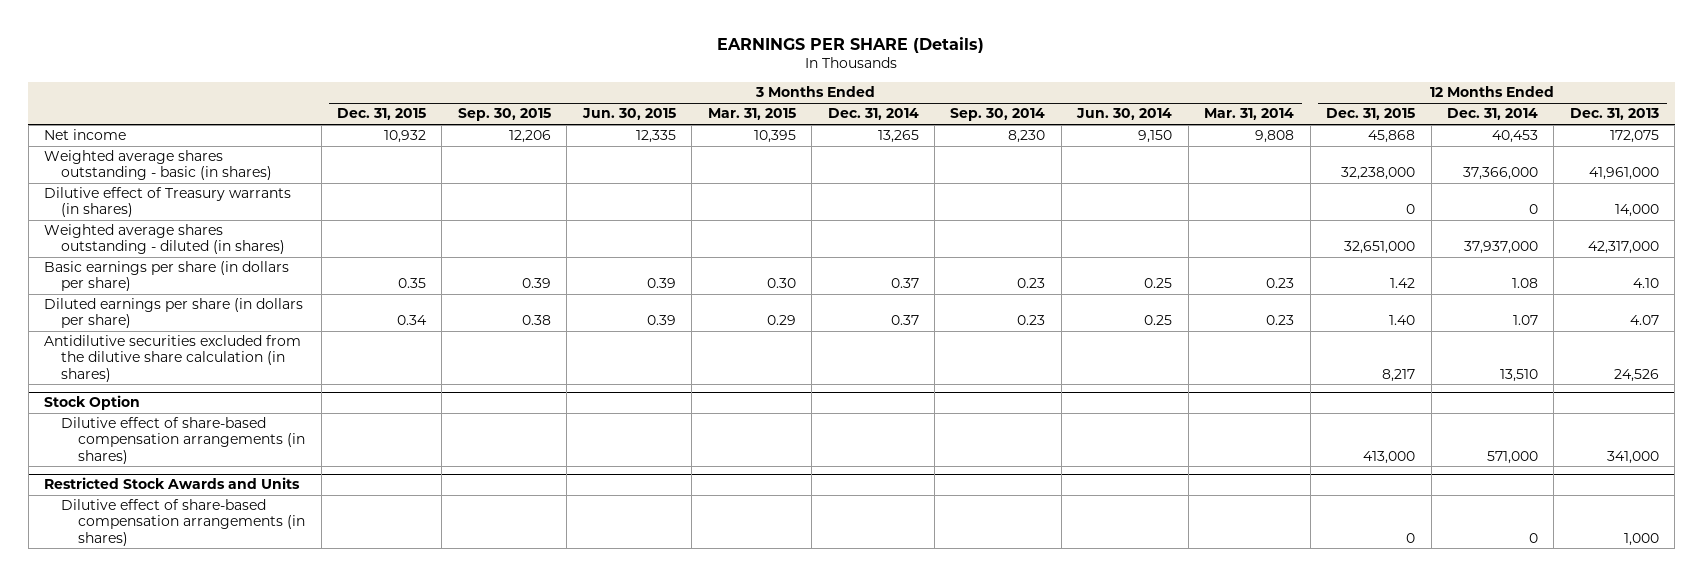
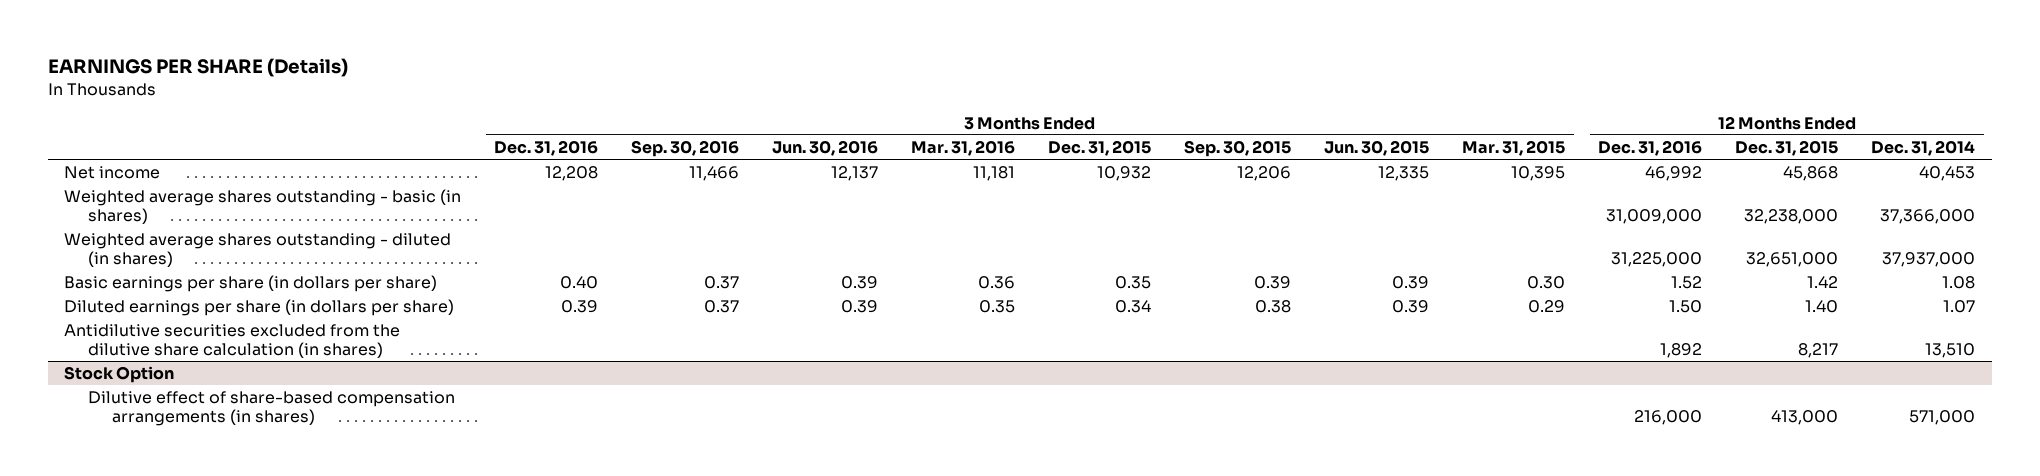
- | 3 Months Ended Dec. 31, 2015 | 3 Months Ended Sep. 30, 2015 | 3 Months Ended Jun. 30, 2015 | 3 Months Ended Mar. 31, 2015 | 3 Months Ended Dec. 31, 2014 | 3 Months Ended Sep. 30, 2014 | 3 Months Ended Jun. 30, 2014 | 3 Months Ended Mar. 31, 2014 | 12 Months Ended Dec. 31, 2015 | 12 Months Ended Dec. 31, 2014 | 12 Months Ended Dec. 31, 2013
+ | 3 Months Ended Dec. 31, 2016 | 3 Months Ended Sep. 30, 2016 | 3 Months Ended Jun. 30, 2016 | 3 Months Ended Mar. 31, 2016 | 3 Months Ended Dec. 31, 2015 | 3 Months Ended Sep. 30, 2015 | 3 Months Ended Jun. 30, 2015 | 3 Months Ended Mar. 31, 2015 | 12 Months Ended Dec. 31, 2016 | 12 Months Ended Dec. 31, 2015 | 12 Months Ended Dec. 31, 2014
- Dilutive effect of Treasury warrants (in shares) | | | | | | | | | 0 | 0 | 14,000
- Restricted Stock Awards and Units
- Dilutive effect of share-based compensation arrangements (in shares) | | | | | | | | | 0 | 0 | 1,000

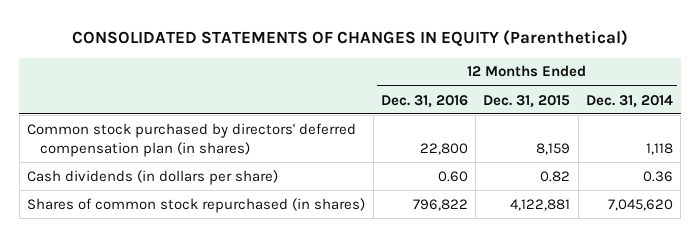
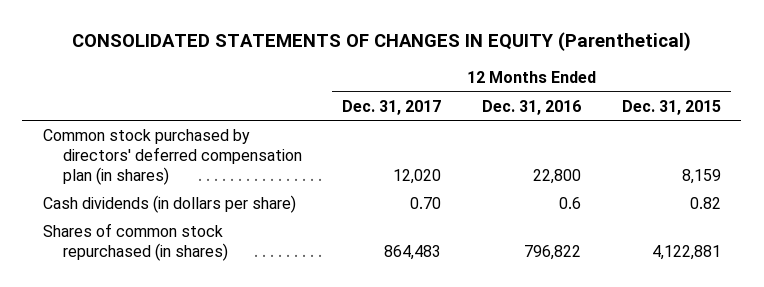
- | 12 Months Ended Dec. 31, 2016 | 12 Months Ended Dec. 31, 2015 | 12 Months Ended Dec. 31, 2014
+ | 12 Months Ended Dec. 31, 2017 | 12 Months Ended Dec. 31, 2016 | 12 Months Ended Dec. 31, 2015
- Cash dividends (in dollars per share) | 0.60 | 0.82 | 0.36
+ Cash dividends (in dollars per share) | 0.70 | 0.6 | 0.82

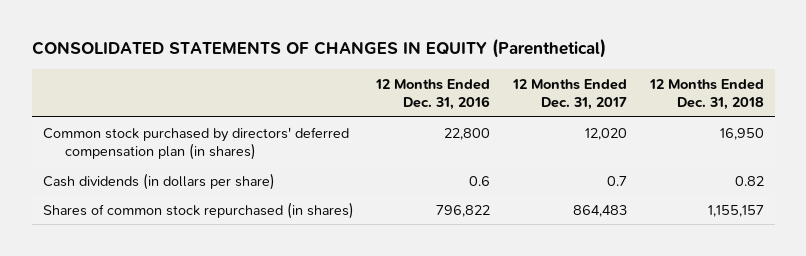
- | 12 Months Ended Dec. 31, 2017 | 12 Months Ended Dec. 31, 2016 | 12 Months Ended Dec. 31, 2015
+ | 12 Months Ended Dec. 31, 2016 | 12 Months Ended Dec. 31, 2017 | 12 Months Ended Dec. 31, 2018
- Cash dividends (in dollars per share) | 0.70 | 0.6 | 0.82
+ Cash dividends (in dollars per share) | 0.6 | 0.7 | 0.82

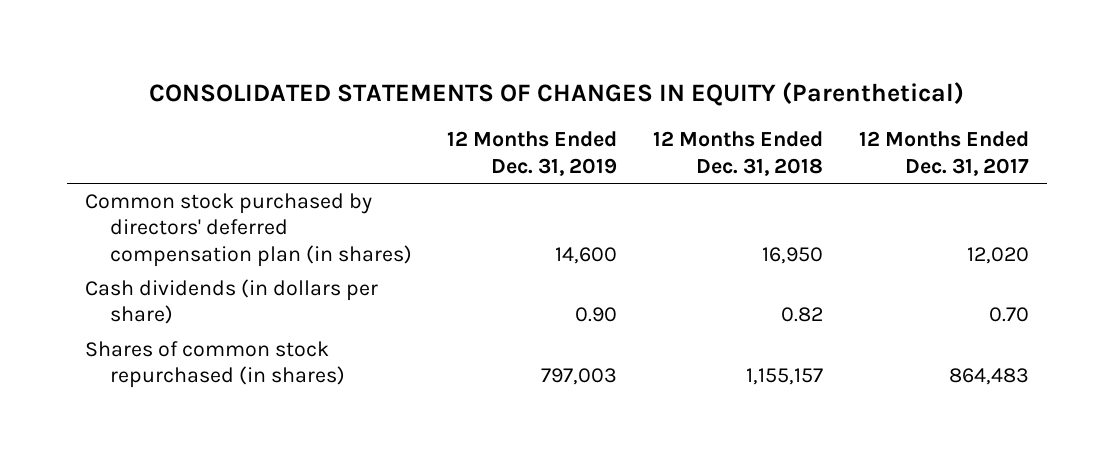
- | 12 Months Ended Dec. 31, 2016 | 12 Months Ended Dec. 31, 2017 | 12 Months Ended Dec. 31, 2018
+ | 12 Months Ended Dec. 31, 2019 | 12 Months Ended Dec. 31, 2018 | 12 Months Ended Dec. 31, 2017
- Cash dividends (in dollars per share) | 0.6 | 0.7 | 0.82
+ Cash dividends (in dollars per share) | 0.90 | 0.82 | 0.70

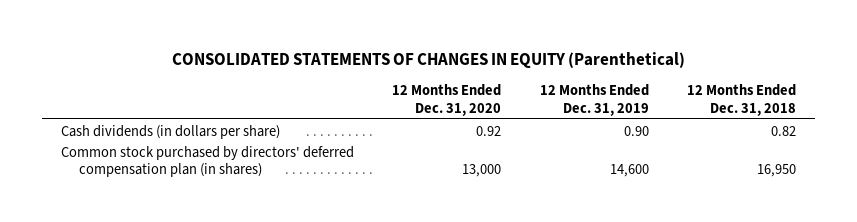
- | 12 Months Ended Dec. 31, 2019 | 12 Months Ended Dec. 31, 2018 | 12 Months Ended Dec. 31, 2017
+ | 12 Months Ended Dec. 31, 2020 | 12 Months Ended Dec. 31, 2019 | 12 Months Ended Dec. 31, 2018
- Shares of common stock repurchased (in shares) | 797,003 | 1,155,157 | 864,483
moved down: Common stock purchased by directors' deferred compensation plan (in shares) | 13,000 | 14,600 | 16,950

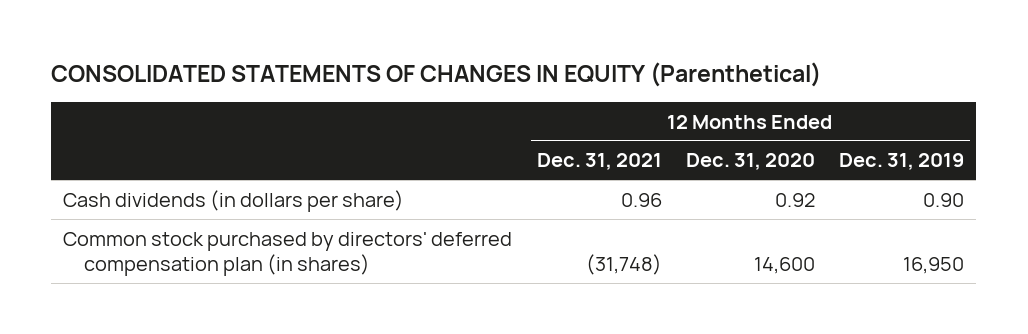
- | 12 Months Ended Dec. 31, 2020 | 12 Months Ended Dec. 31, 2019 | 12 Months Ended Dec. 31, 2018
+ | 12 Months Ended Dec. 31, 2021 | 12 Months Ended Dec. 31, 2020 | 12 Months Ended Dec. 31, 2019
- Common stock purchased by directors' deferred compensation plan (in shares) | 13,000 | 14,600 | 16,950
+ Common stock purchased by directors' deferred compensation plan (in shares) | (31,748) | 14,600 | 16,950

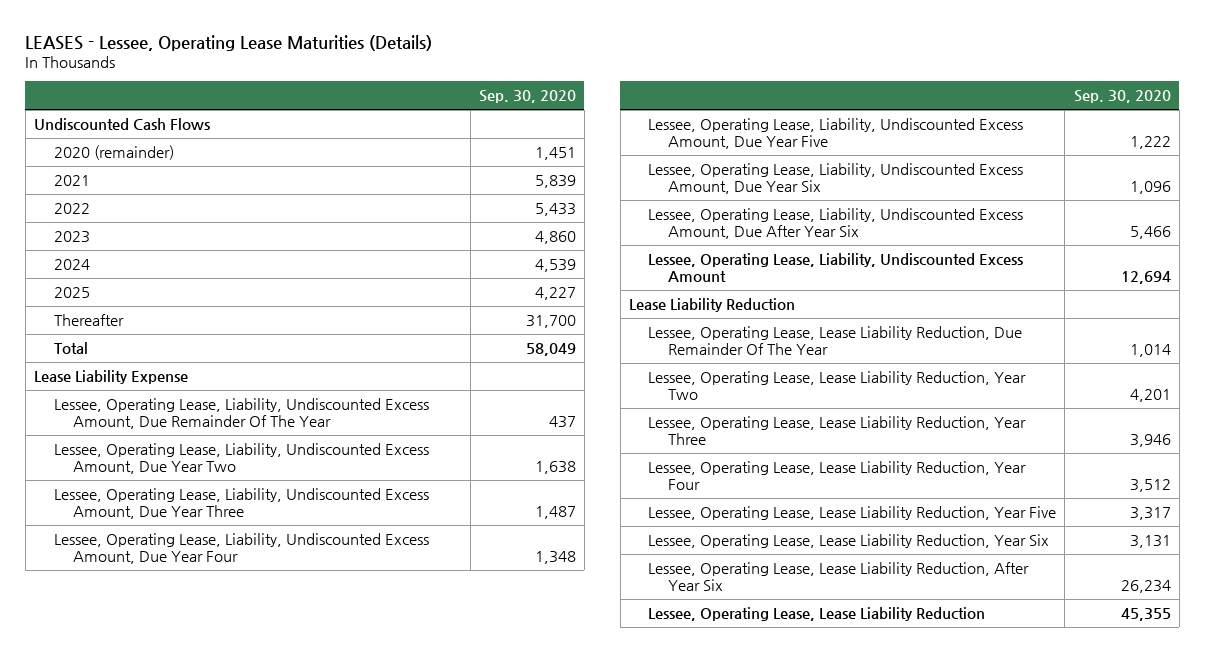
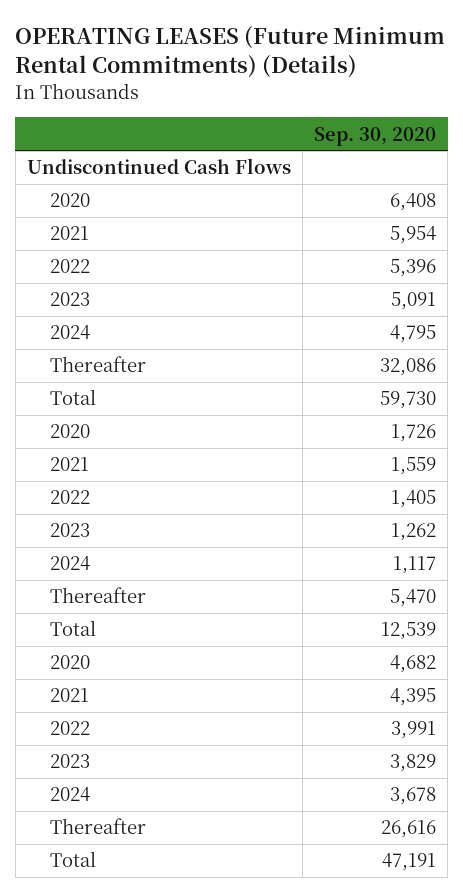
- LEASES - Lessee, Operating Lease Maturities (Details)
+ OPERATING LEASES (Future Minimum Rental Commitments) (Details)
- Undiscounted Cash Flows
- 2020 (remainder) | 1,451
- 2021 | 5,839
- 2022 | 5,433
- 2023 | 4,860
- 2024 | 4,539
- 2025 | 4,227
- Thereafter | 31,700
- Total | 58,049
- Lease Liability Expense
- Lessee, Operating Lease, Liability, Undiscounted Excess Amount, Due Remainder Of The Year | 437
- Lessee, Operating Lease, Liability, Undiscounted Excess Amount, Due Year Two | 1,638
- Lessee, Operating Lease, Liability, Undiscounted Excess Amount, Due Year Three | 1,487
- Lessee, Operating Lease, Liability, Undiscounted Excess Amount, Due Year Four | 1,348
- Lessee, Operating Lease, Liability, Undiscounted Excess Amount, Due Year Five | 1,222
- Lessee, Operating Lease, Liability, Undiscounted Excess Amount, Due Year Six | 1,096
- Lessee, Operating Lease, Liability, Undiscounted Excess Amount, Due After Year Six | 5,466
- Lessee, Operating Lease, Liability, Undiscounted Excess Amount | 12,694
- Lease Liability Reduction
- Lessee, Operating Lease, Lease Liability Reduction, Due Remainder Of The Year | 1,014
- Lessee, Operating Lease, Lease Liability Reduction, Year Two | 4,201
- Lessee, Operating Lease, Lease Liability Reduction, Year Three | 3,946
- Lessee, Operating Lease, Lease Liability Reduction, Year Four | 3,512
- Lessee, Operating Lease, Lease Liability Reduction, Year Five | 3,317
- Lessee, Operating Lease, Lease Liability Reduction, Year Six | 3,131
- Lessee, Operating Lease, Lease Liability Reduction, After Year Six | 26,234
- Lessee, Operating Lease, Lease Liability Reduction | 45,355
+ Undiscontinued Cash Flows
+ 2020 | 6,408
+ 2021 | 5,954
+ 2022 | 5,396
+ 2023 | 5,091
+ 2024 | 4,795
+ Thereafter | 32,086
+ Total | 59,730
+ 2020 | 1,726
+ 2021 | 1,559
+ 2022 | 1,405
+ 2023 | 1,262
+ 2024 | 1,117
+ Thereafter | 5,470
+ Total | 12,539
+ 2020 | 4,682
+ 2021 | 4,395
+ 2022 | 3,991
+ 2023 | 3,829
+ 2024 | 3,678
+ Thereafter | 26,616
+ Total | 47,191

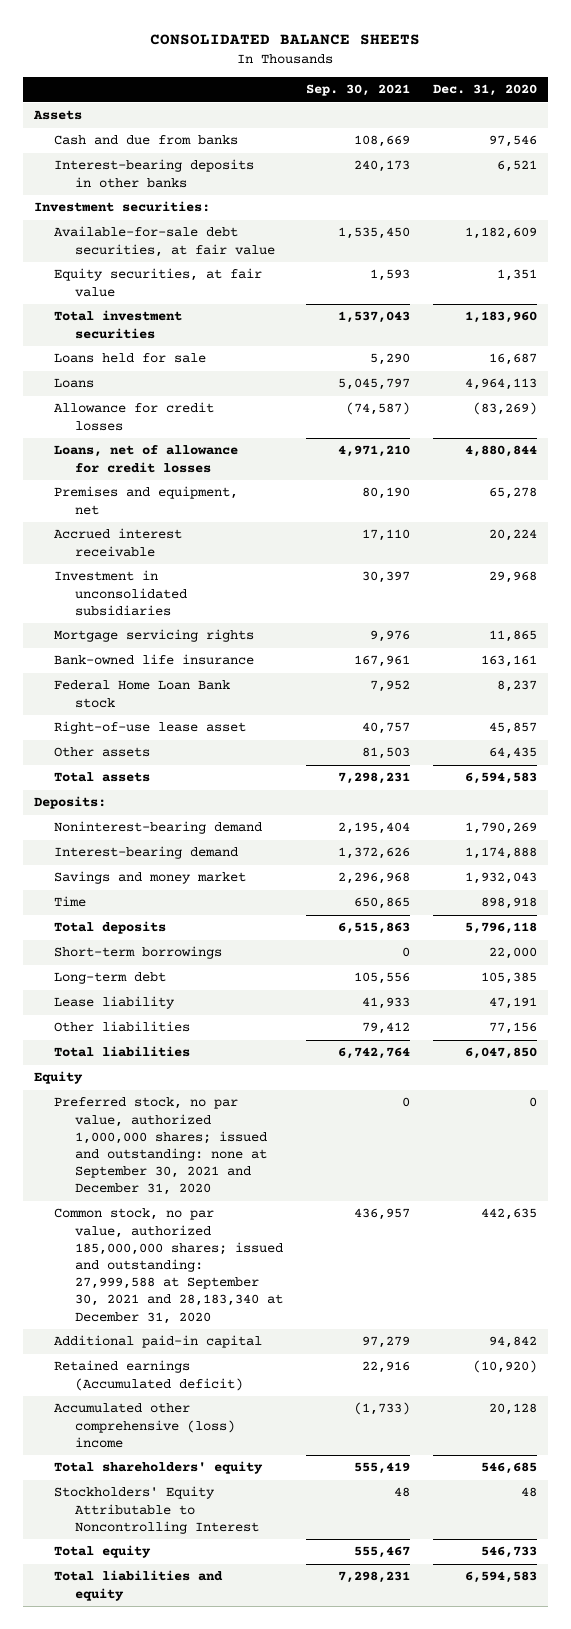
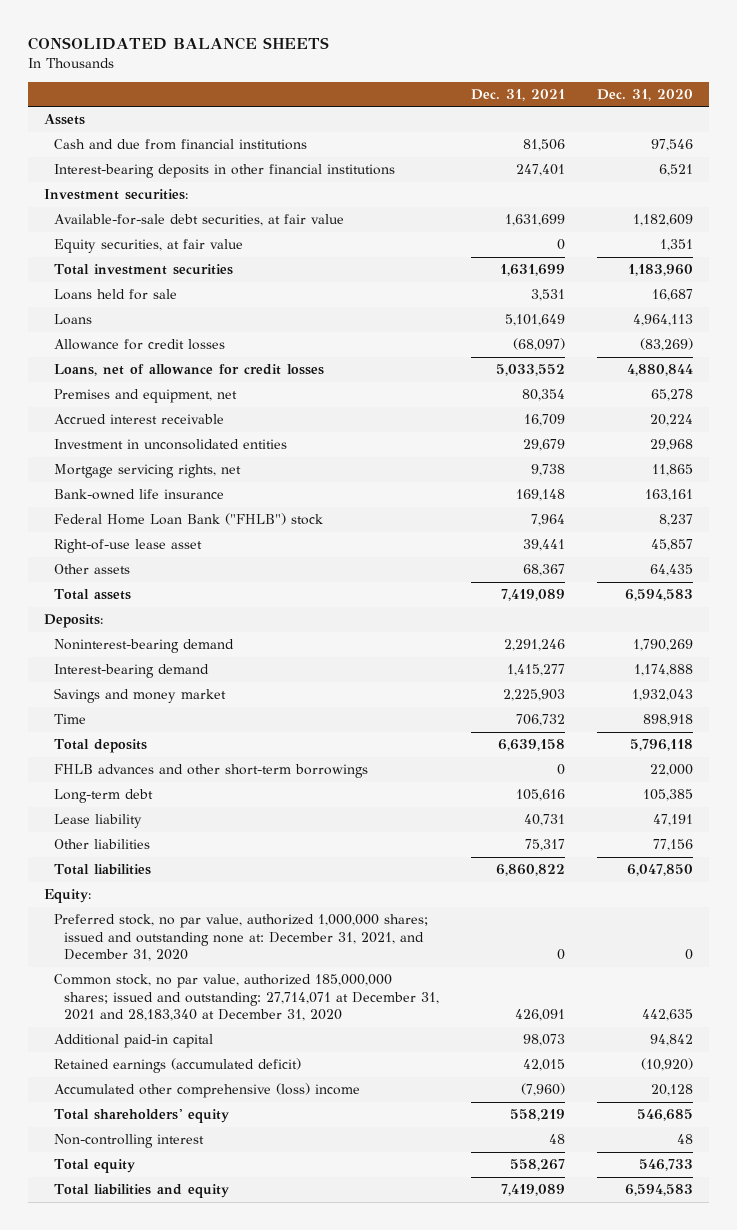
- | Sep. 30, 2021 | Dec. 31, 2020
+ | Dec. 31, 2021 | Dec. 31, 2020
- Cash and due from banks | 108,669 | 97,546
- Interest-bearing deposits in other banks | 240,173 | 6,521
+ Cash and due from financial institutions | 81,506 | 97,546
+ Interest-bearing deposits in other financial institutions | 247,401 | 6,521
- Investment in unconsolidated subsidiaries | 30,397 | 29,968
- Mortgage servicing rights | 9,976 | 11,865
+ Investment in unconsolidated entities | 29,679 | 29,968
+ Mortgage servicing rights, net | 9,738 | 11,865
- Federal Home Loan Bank stock | 7,952 | 8,237
+ Federal Home Loan Bank ("FHLB") stock | 7,964 | 8,237
- Short-term borrowings | 0 | 22,000
+ FHLB advances and other short-term borrowings | 0 | 22,000
- Equity
- Preferred stock, no par value, authorized 1,000,000 shares; issued and outstanding: none at September 30, 2021 and December 31, 2020 | 0 | 0
- Common stock, no par value, authorized 185,000,000 shares; issued and outstanding: 27,999,588 at September 30, 2021 and 28,183,340 at December 31, 2020 | 436,957 | 442,635
+ Equity:
+ Preferred stock, no par value, authorized 1,000,000 shares; issued and outstanding none at: December 31, 2021, and December 31, 2020 | 0 | 0
+ Common stock, no par value, authorized 185,000,000 shares; issued and outstanding: 27,714,071 at December 31, 2021 and 28,183,340 at December 31, 2020 | 426,091 | 442,635
- Retained earnings (Accumulated deficit) | 22,916 | (10,920)
+ Retained earnings (accumulated deficit) | 42,015 | (10,920)
- Stockholders' Equity Attributable to Noncontrolling Interest | 48 | 48
+ Non-controlling interest | 48 | 48

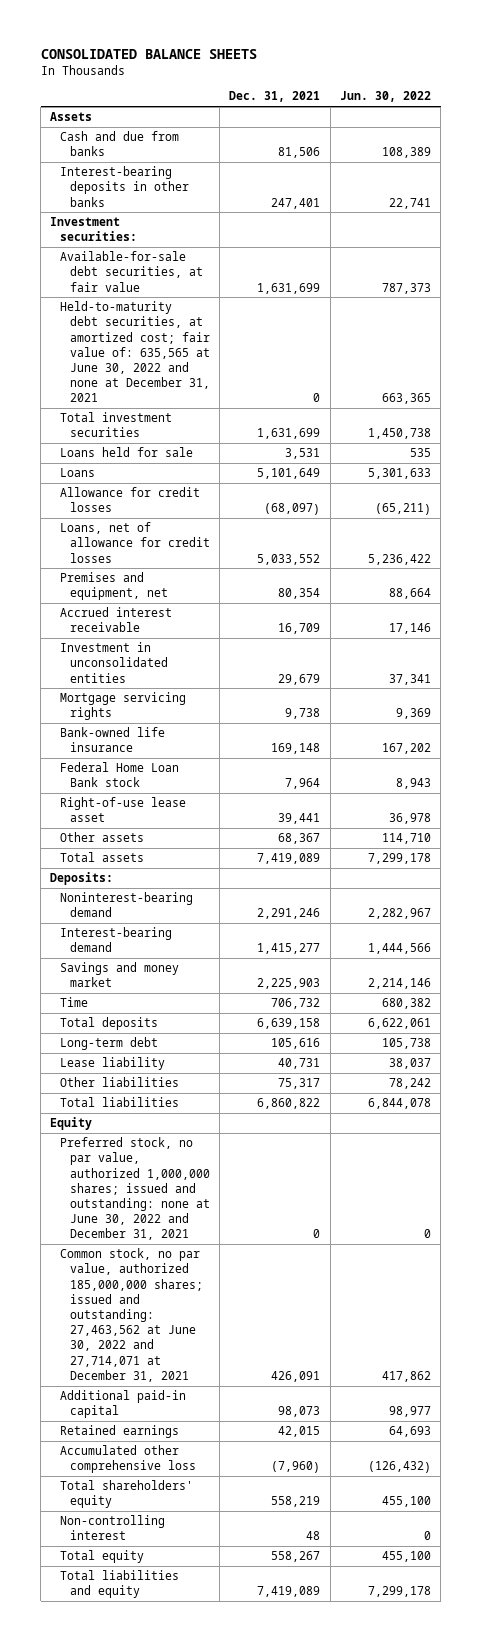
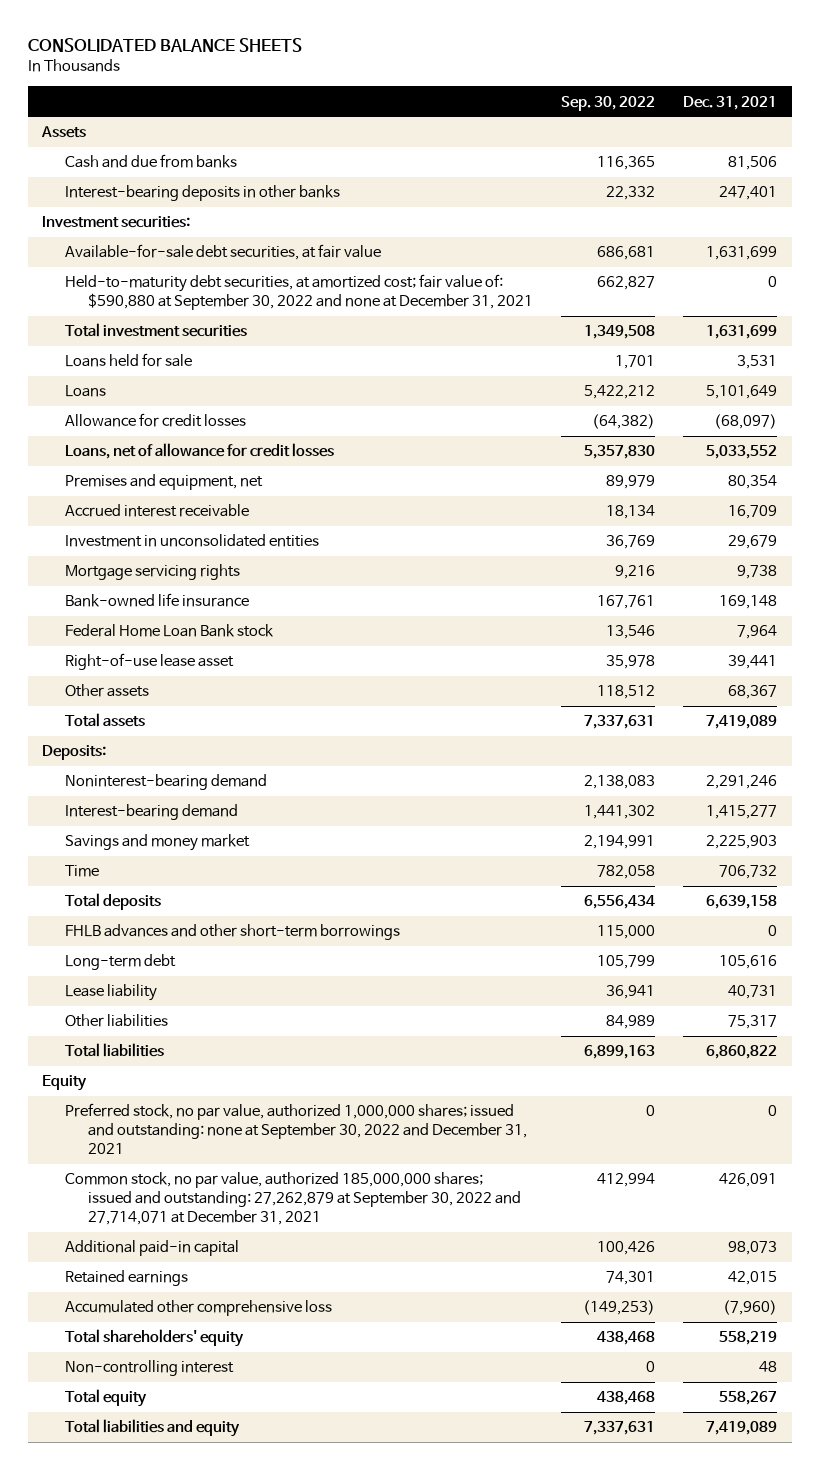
- | Dec. 31, 2021 | Jun. 30, 2022
+ | Sep. 30, 2022 | Dec. 31, 2021
- Held-to-maturity debt securities, at amortized cost; fair value of: 635,565 at June 30, 2022 and none at December 31, 2021 | 0 | 663,365
+ Held-to-maturity debt securities, at amortized cost; fair value of: $590,880 at September 30, 2022 and none at December 31, 2021 | 662,827 | 0
+ FHLB advances and other short-term borrowings | 115,000 | 0
- Preferred stock, no par value, authorized 1,000,000 shares; issued and outstanding: none at June 30, 2022 and December 31, 2021 | 0 | 0
- Common stock, no par value, authorized 185,000,000 shares; issued and outstanding: 27,463,562 at June 30, 2022 and 27,714,071 at December 31, 2021 | 426,091 | 417,862
+ Preferred stock, no par value, authorized 1,000,000 shares; issued and outstanding: none at September 30, 2022 and December 31, 2021 | 0 | 0
+ Common stock, no par value, authorized 185,000,000 shares; issued and outstanding: 27,262,879 at September 30, 2022 and 27,714,071 at December 31, 2021 | 412,994 | 426,091

